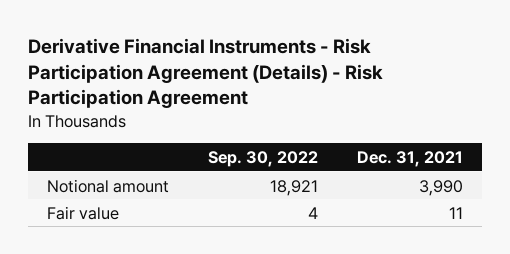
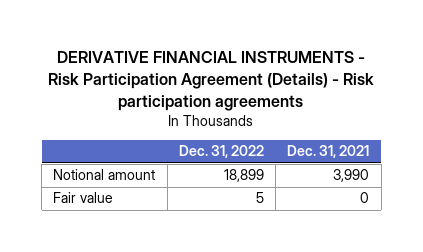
- Derivative Financial Instruments - Risk Participation Agreement (Details) - Risk Participation Agreement
+ DERIVATIVE FINANCIAL INSTRUMENTS - Risk Participation Agreement (Details) - Risk participation agreements
- | Sep. 30, 2022 | Dec. 31, 2021
+ | Dec. 31, 2022 | Dec. 31, 2021
- Fair value | 4 | 11
+ Fair value | 5 | 0

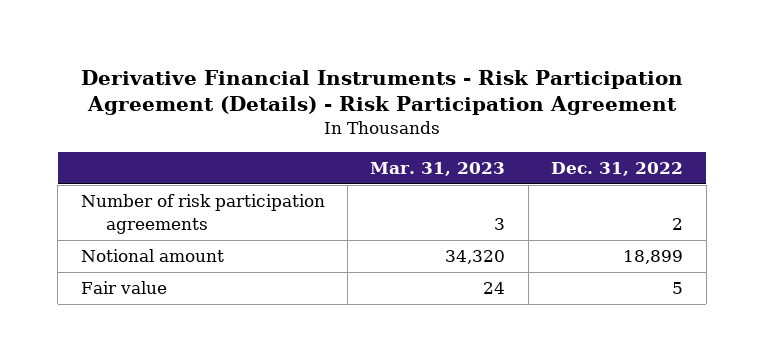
- DERIVATIVE FINANCIAL INSTRUMENTS - Risk Participation Agreement (Details) - Risk participation agreements
+ Derivative Financial Instruments - Risk Participation Agreement (Details) - Risk Participation Agreement
- | Dec. 31, 2022 | Dec. 31, 2021
+ | Mar. 31, 2023 | Dec. 31, 2022
+ Number of risk participation agreements | 3 | 2

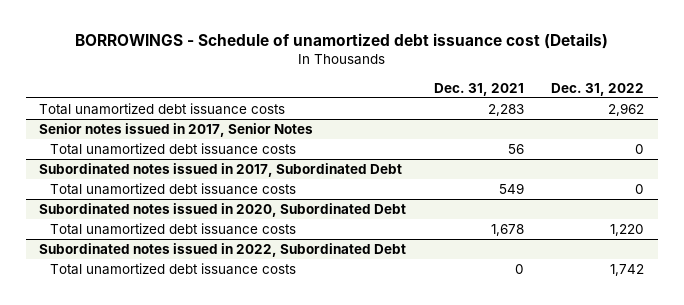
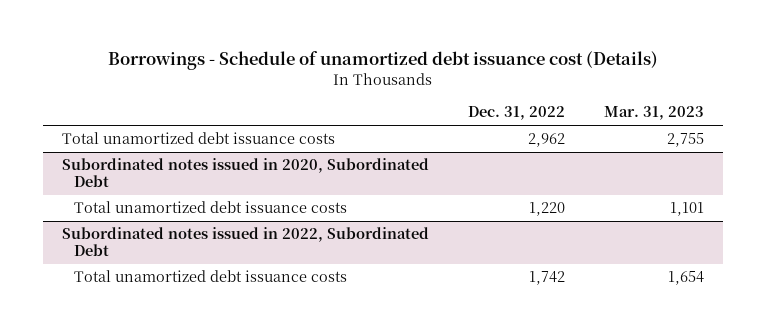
- BORROWINGS - Schedule of unamortized debt issuance cost (Details)
+ Borrowings - Schedule of unamortized debt issuance cost (Details)
- | Dec. 31, 2021 | Dec. 31, 2022
+ | Dec. 31, 2022 | Mar. 31, 2023
- Senior notes issued in 2017, Senior Notes
- Total unamortized debt issuance costs | 56 | 0
- Subordinated notes issued in 2017, Subordinated Debt
- Total unamortized debt issuance costs | 549 | 0

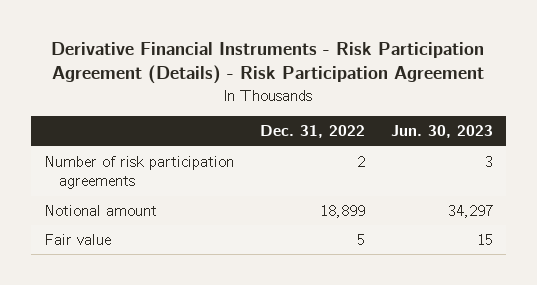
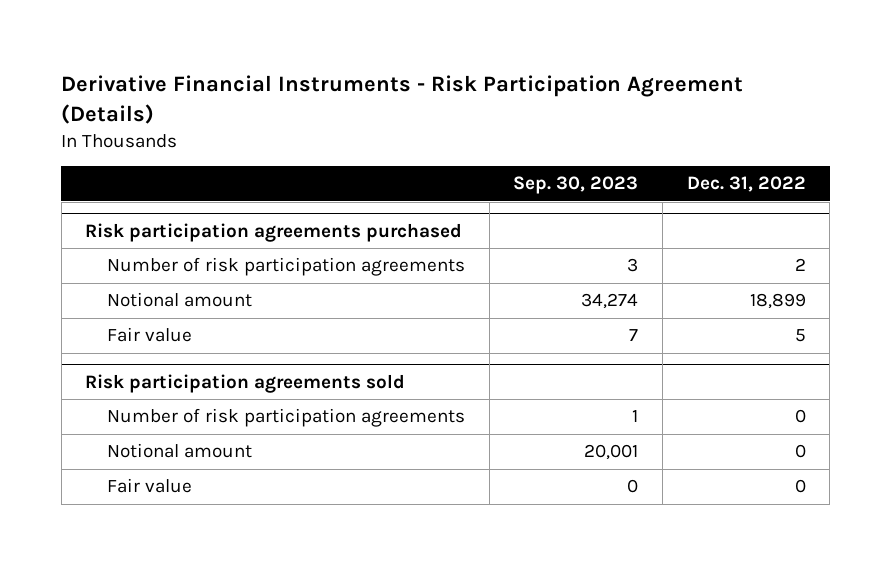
- Derivative Financial Instruments - Risk Participation Agreement (Details) - Risk Participation Agreement
+ Derivative Financial Instruments - Risk Participation Agreement (Details)
- | Dec. 31, 2022 | Jun. 30, 2023
+ | Sep. 30, 2023 | Dec. 31, 2022
+ Risk participation agreements purchased
+ Risk participation agreements sold
+ Number of risk participation agreements | 1 | 0
+ Notional amount | 20,001 | 0
+ Fair value | 0 | 0

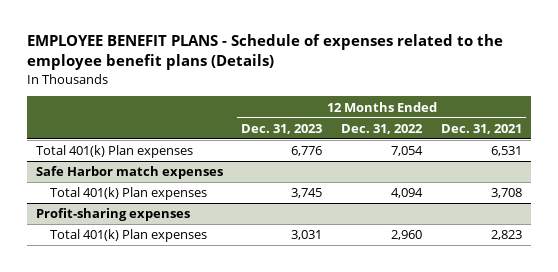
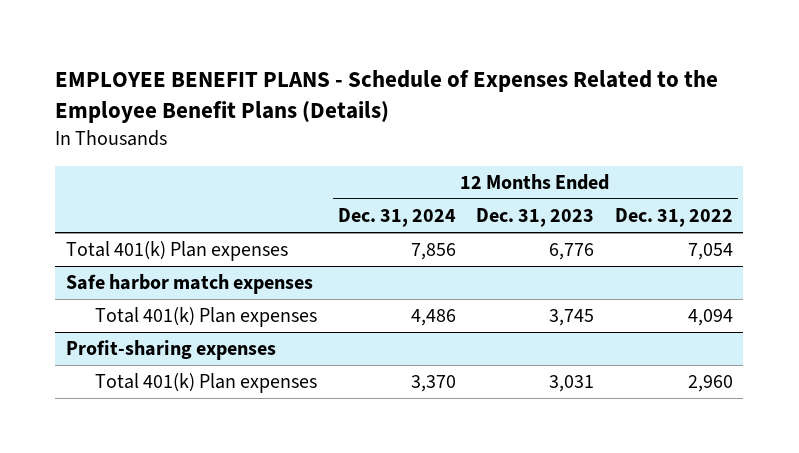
- EMPLOYEE BENEFIT PLANS - Schedule of expenses related to the employee benefit plans (Details)
+ EMPLOYEE BENEFIT PLANS - Schedule of Expenses Related to the Employee Benefit Plans (Details)
- | 12 Months Ended Dec. 31, 2023 | 12 Months Ended Dec. 31, 2022 | 12 Months Ended Dec. 31, 2021
+ | 12 Months Ended Dec. 31, 2024 | 12 Months Ended Dec. 31, 2023 | 12 Months Ended Dec. 31, 2022
- Safe Harbor match expenses
+ Safe harbor match expenses

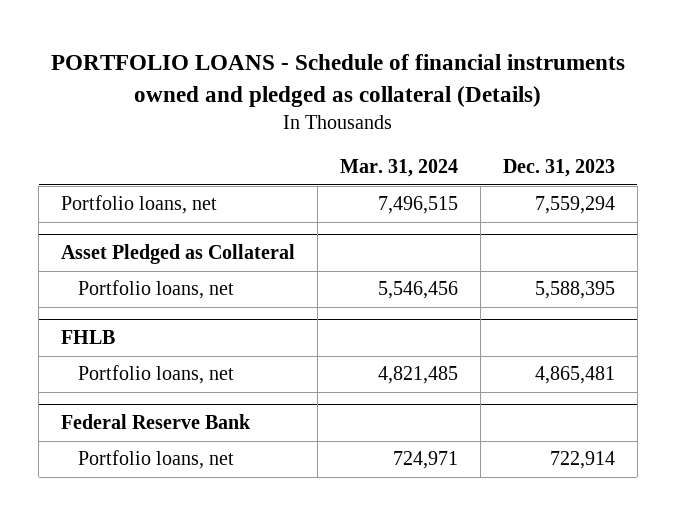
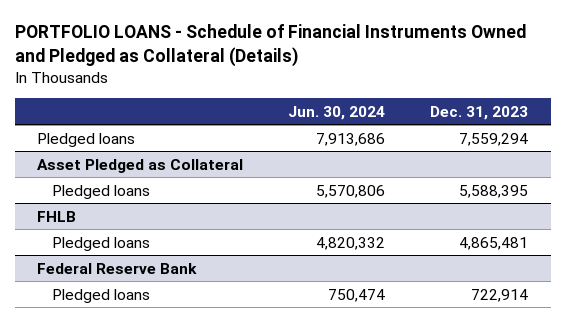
- PORTFOLIO LOANS - Schedule of financial instruments owned and pledged as collateral (Details)
+ PORTFOLIO LOANS - Schedule of Financial Instruments Owned and Pledged as Collateral (Details)
- | Mar. 31, 2024 | Dec. 31, 2023
+ | Jun. 30, 2024 | Dec. 31, 2023
- Portfolio loans, net | 7,496,515 | 7,559,294
+ Pledged loans | 7,913,686 | 7,559,294
@ Asset Pledged as Collateral
- Portfolio loans, net | 5,546,456 | 5,588,395
+ Pledged loans | 5,570,806 | 5,588,395
@ FHLB
- Portfolio loans, net | 4,821,485 | 4,865,481
+ Pledged loans | 4,820,332 | 4,865,481
@ Federal Reserve Bank
- Portfolio loans, net | 724,971 | 722,914
+ Pledged loans | 750,474 | 722,914

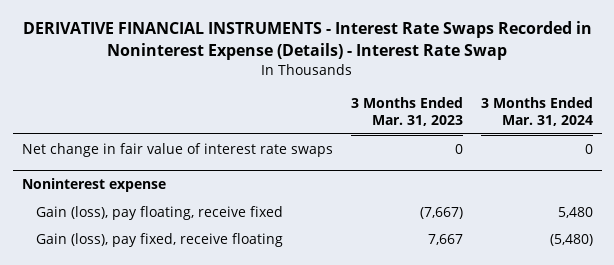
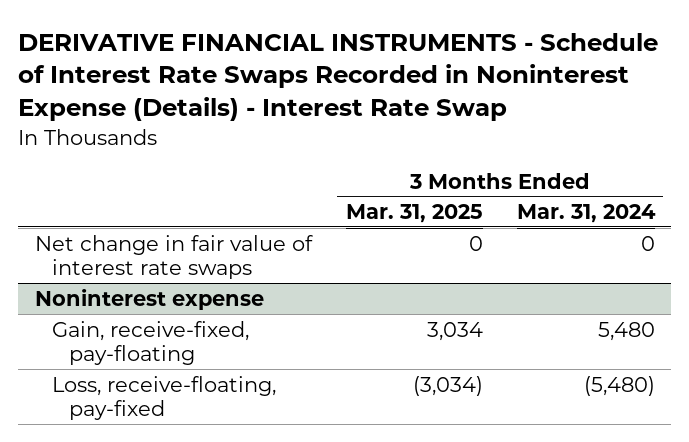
- DERIVATIVE FINANCIAL INSTRUMENTS - Interest Rate Swaps Recorded in Noninterest Expense (Details) - Interest Rate Swap
+ DERIVATIVE FINANCIAL INSTRUMENTS - Schedule of Interest Rate Swaps Recorded in Noninterest Expense (Details) - Interest Rate Swap
- | 3 Months Ended Mar. 31, 2023 | 3 Months Ended Mar. 31, 2024
+ | 3 Months Ended Mar. 31, 2025 | 3 Months Ended Mar. 31, 2024
@ Noninterest expense
- Gain (loss), pay floating, receive fixed | (7,667) | 5,480
- Gain (loss), pay fixed, receive floating | 7,667 | (5,480)
+ Gain, receive-fixed, pay-floating | 3,034 | 5,480
+ Loss, receive-floating, pay-fixed | (3,034) | (5,480)

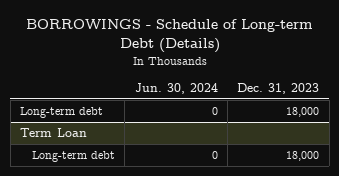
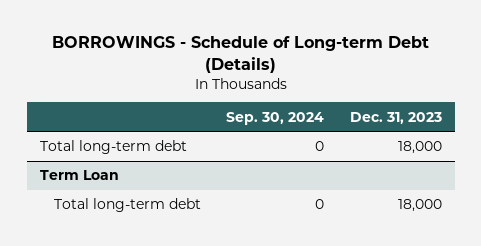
- | Jun. 30, 2024 | Dec. 31, 2023
+ | Sep. 30, 2024 | Dec. 31, 2023
- Long-term debt | 0 | 18,000
+ Total long-term debt | 0 | 18,000
@ Term Loan
- Long-term debt | 0 | 18,000
+ Total long-term debt | 0 | 18,000

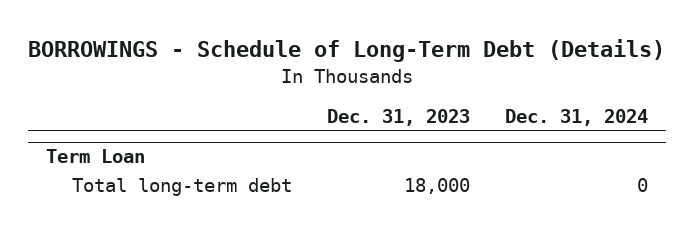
- BORROWINGS - Schedule of Long-term Debt (Details)
+ BORROWINGS - Schedule of Long-Term Debt (Details)
- | Sep. 30, 2024 | Dec. 31, 2023
+ | Dec. 31, 2023 | Dec. 31, 2024
- Total long-term debt | 0 | 18,000

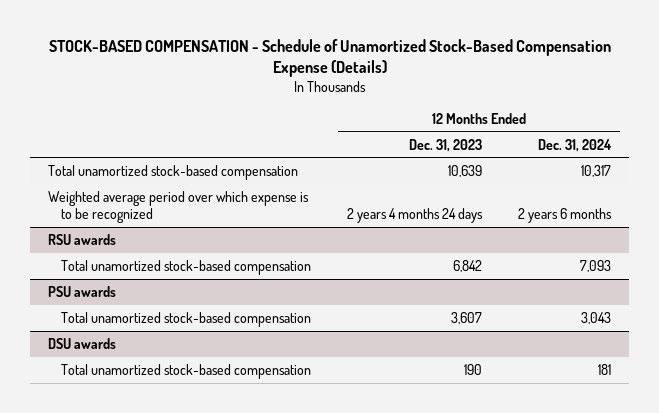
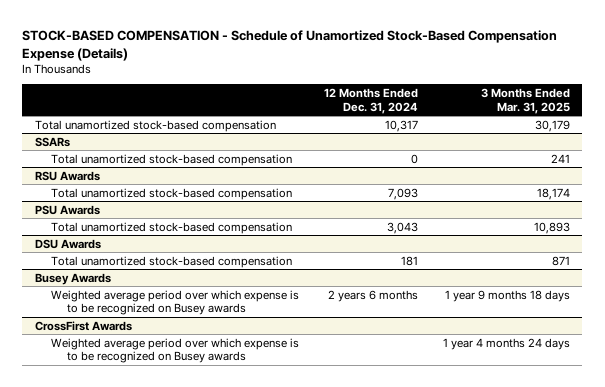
- | 12 Months Ended Dec. 31, 2023 | 12 Months Ended Dec. 31, 2024
+ | 12 Months Ended Dec. 31, 2024 | 3 Months Ended Mar. 31, 2025
- Weighted average period over which expense is to be recognized | 2 years 4 months 24 days | 2 years 6 months
- RSU awards
+ SSARs
+ Total unamortized stock-based compensation | 0 | 241
+ RSU Awards
- PSU awards
+ PSU Awards
- DSU awards
+ DSU Awards
+ Busey Awards
+ Weighted average period over which expense is to be recognized on Busey awards | 2 years 6 months | 1 year 9 months 18 days
+ CrossFirst Awards
+ Weighted average period over which expense is to be recognized on Busey awards | | 1 year 4 months 24 days

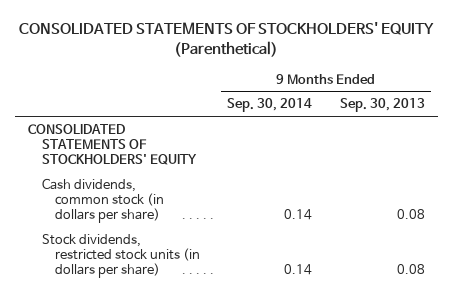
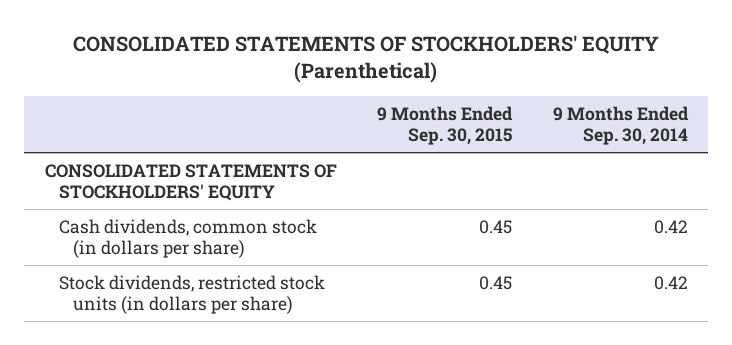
- | 9 Months Ended Sep. 30, 2014 | 9 Months Ended Sep. 30, 2013
+ | 9 Months Ended Sep. 30, 2015 | 9 Months Ended Sep. 30, 2014
- Cash dividends, common stock (in dollars per share) | 0.14 | 0.08
- Stock dividends, restricted stock units (in dollars per share) | 0.14 | 0.08
+ Cash dividends, common stock (in dollars per share) | 0.45 | 0.42
+ Stock dividends, restricted stock units (in dollars per share) | 0.45 | 0.42

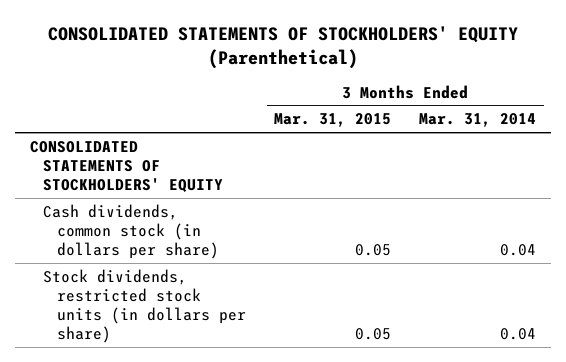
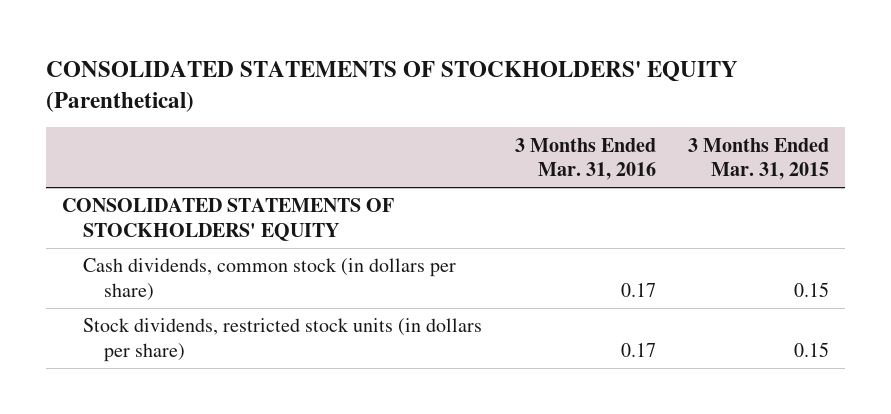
- | 3 Months Ended Mar. 31, 2015 | 3 Months Ended Mar. 31, 2014
+ | 3 Months Ended Mar. 31, 2016 | 3 Months Ended Mar. 31, 2015
- Cash dividends, common stock (in dollars per share) | 0.05 | 0.04
- Stock dividends, restricted stock units (in dollars per share) | 0.05 | 0.04
+ Cash dividends, common stock (in dollars per share) | 0.17 | 0.15
+ Stock dividends, restricted stock units (in dollars per share) | 0.17 | 0.15

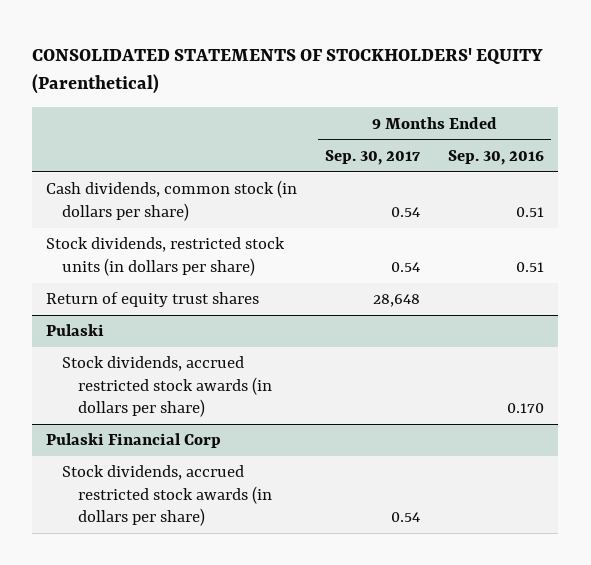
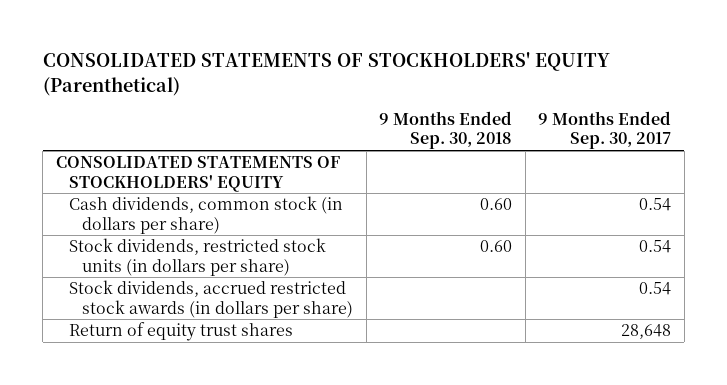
- | 9 Months Ended Sep. 30, 2017 | 9 Months Ended Sep. 30, 2016
+ | 9 Months Ended Sep. 30, 2018 | 9 Months Ended Sep. 30, 2017
+ CONSOLIDATED STATEMENTS OF STOCKHOLDERS' EQUITY
- Pulaski
- Stock dividends, accrued restricted stock awards (in dollars per share) | | 0.170
- Pulaski Financial Corp
moved down: Return of equity trust shares | | 28,648

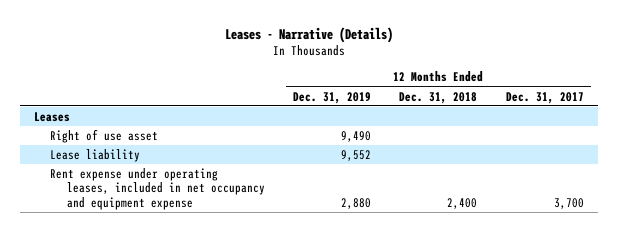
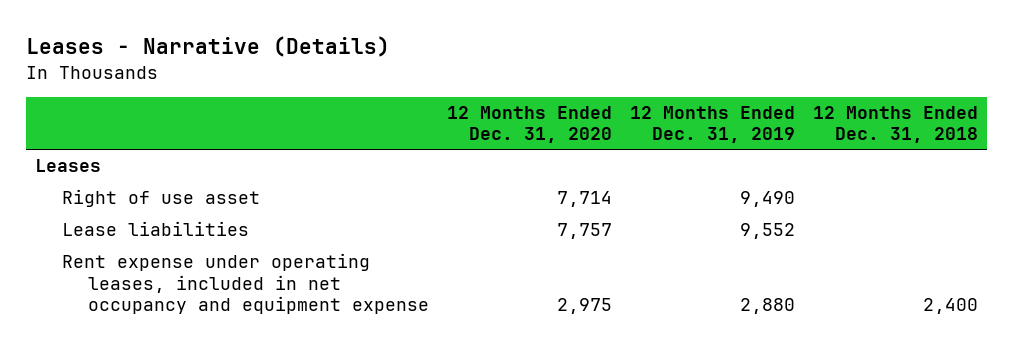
- | 12 Months Ended Dec. 31, 2019 | 12 Months Ended Dec. 31, 2018 | 12 Months Ended Dec. 31, 2017
+ | 12 Months Ended Dec. 31, 2020 | 12 Months Ended Dec. 31, 2019 | 12 Months Ended Dec. 31, 2018
- Lease liability | 9,552 | |
+ Lease liabilities | 7,757 | 9,552 |

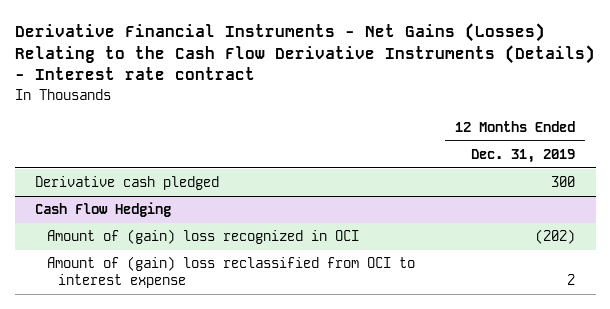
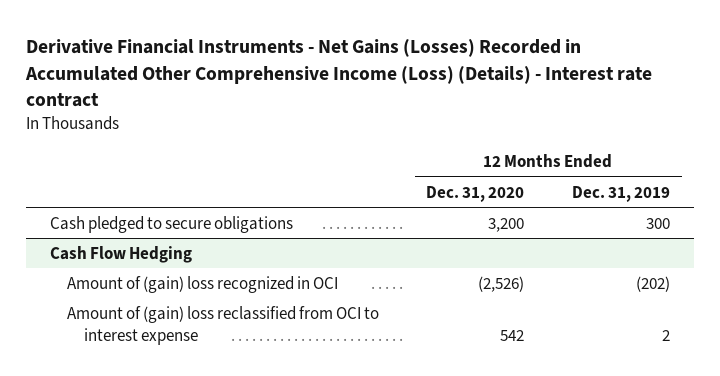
- Derivative Financial Instruments - Net Gains (Losses) Relating to the Cash Flow Derivative Instruments (Details) - Interest rate contract
+ Derivative Financial Instruments - Net Gains (Losses) Recorded in Accumulated Other Comprehensive Income (Loss) (Details) - Interest rate contract
- | 12 Months Ended Dec. 31, 2019
+ | 12 Months Ended Dec. 31, 2020 | 12 Months Ended Dec. 31, 2019
- Derivative cash pledged | 300
+ Cash pledged to secure obligations | 3,200 | 300

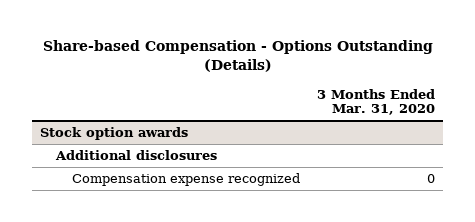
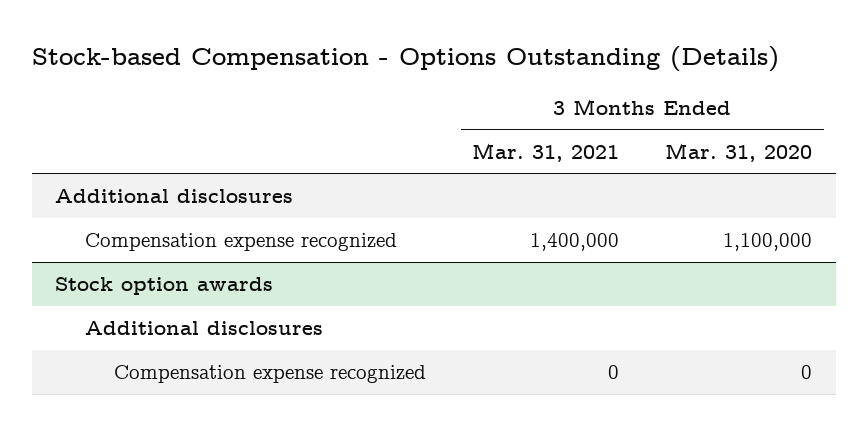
- Share-based Compensation - Options Outstanding (Details)
+ Stock-based Compensation - Options Outstanding (Details)
- | 3 Months Ended Mar. 31, 2020
+ | 3 Months Ended Mar. 31, 2021 | 3 Months Ended Mar. 31, 2020
+ Additional disclosures
+ Compensation expense recognized | 1,400,000 | 1,100,000

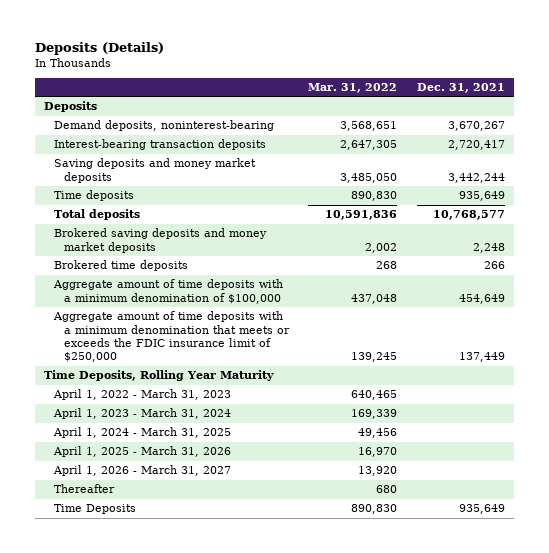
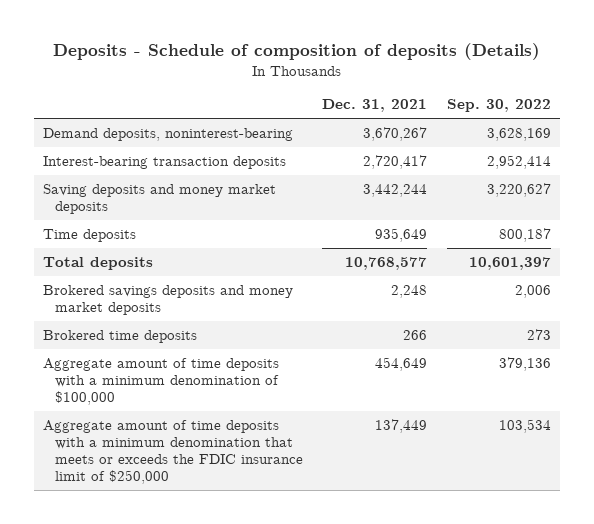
- Deposits (Details)
+ Deposits - Schedule of composition of deposits (Details)
- | Mar. 31, 2022 | Dec. 31, 2021
+ | Dec. 31, 2021 | Sep. 30, 2022
- Deposits
- Brokered saving deposits and money market deposits | 2,002 | 2,248
+ Brokered savings deposits and money market deposits | 2,248 | 2,006
- Time Deposits, Rolling Year Maturity
- April 1, 2022 - March 31, 2023 | 640,465 |
- April 1, 2023 - March 31, 2024 | 169,339 |
- April 1, 2024 - March 31, 2025 | 49,456 |
- April 1, 2025 - March 31, 2026 | 16,970 |
- April 1, 2026 - March 31, 2027 | 13,920 |
- Thereafter | 680 |
- Time Deposits | 890,830 | 935,649

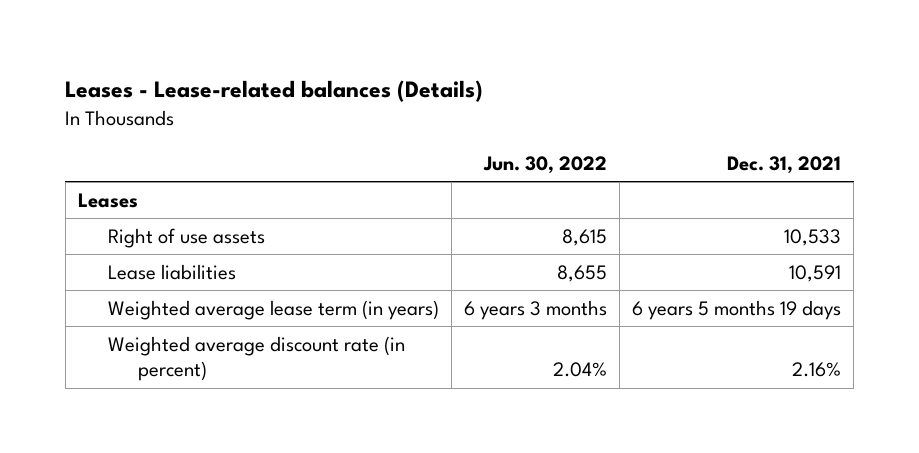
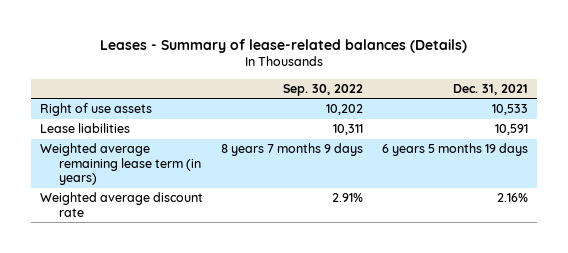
- Leases - Lease-related balances (Details)
+ Leases - Summary of lease-related balances (Details)
- | Jun. 30, 2022 | Dec. 31, 2021
+ | Sep. 30, 2022 | Dec. 31, 2021
- Leases
- Weighted average lease term (in years) | 6 years 3 months | 6 years 5 months 19 days
- Weighted average discount rate (in percent) | 2.04% | 2.16%
+ Weighted average remaining lease term (in years) | 8 years 7 months 9 days | 6 years 5 months 19 days
+ Weighted average discount rate | 2.91% | 2.16%

